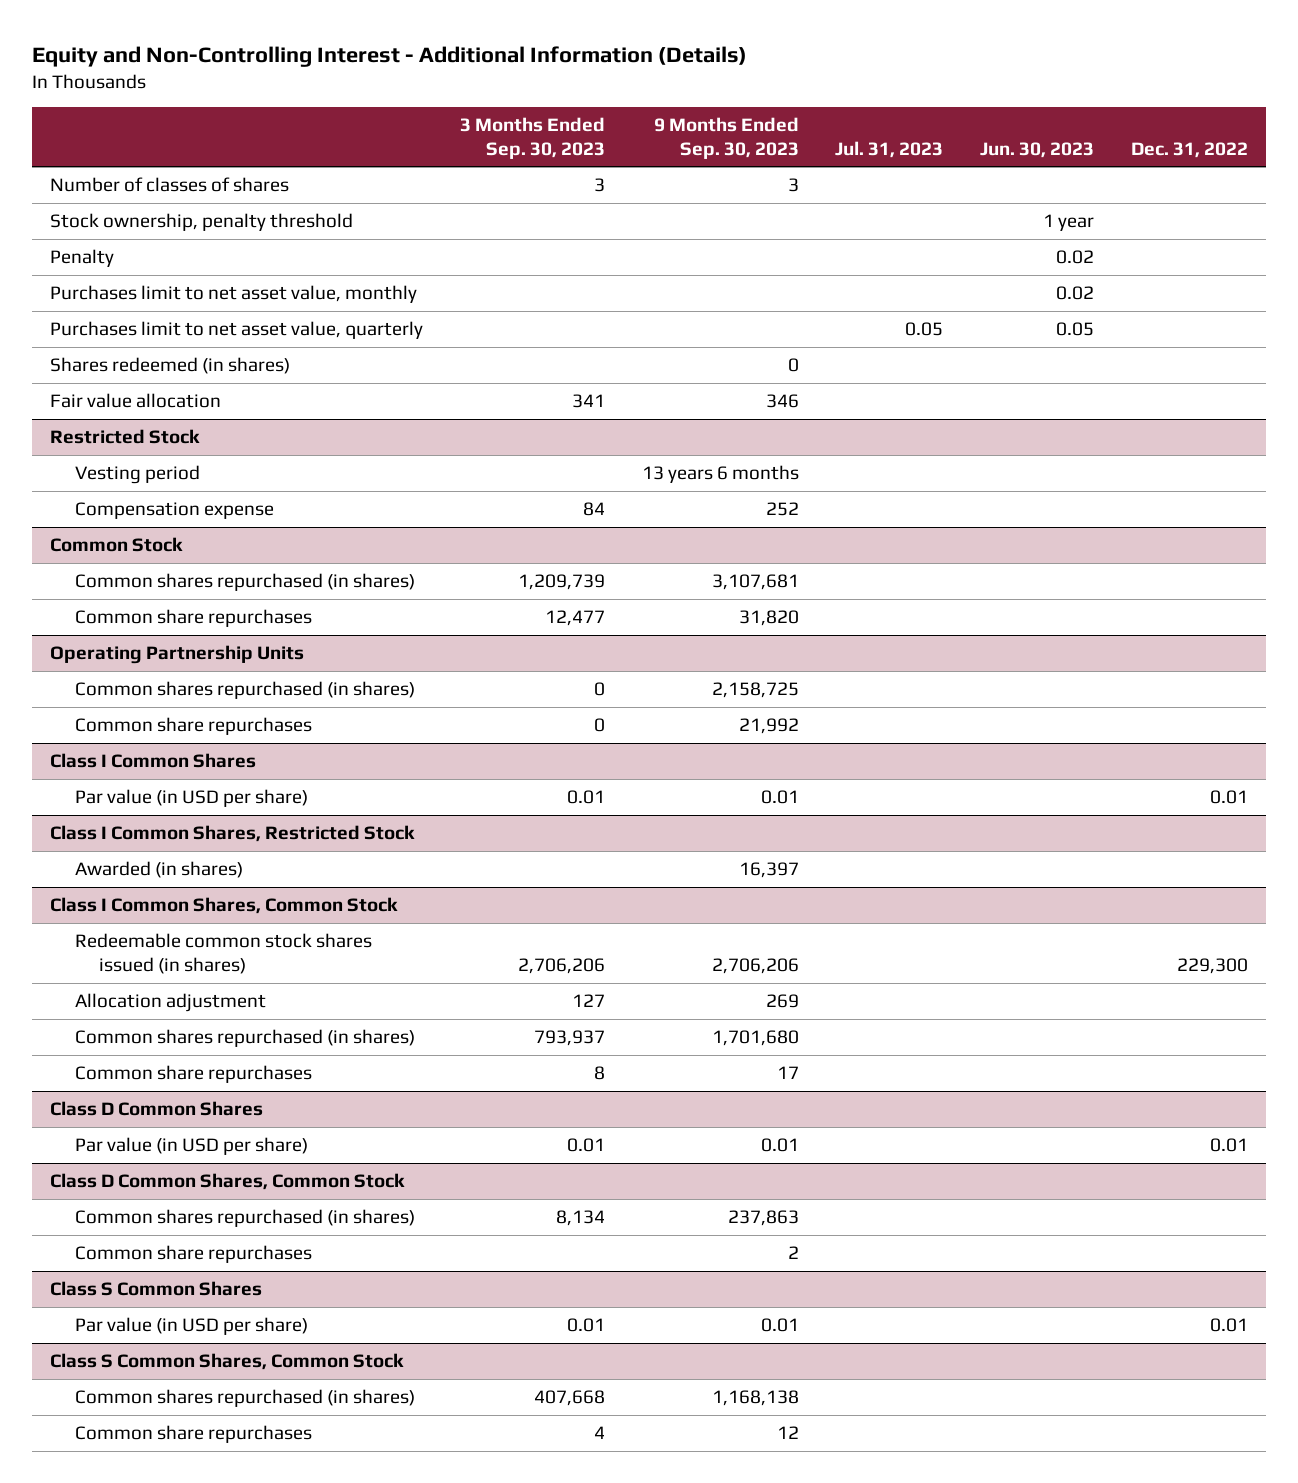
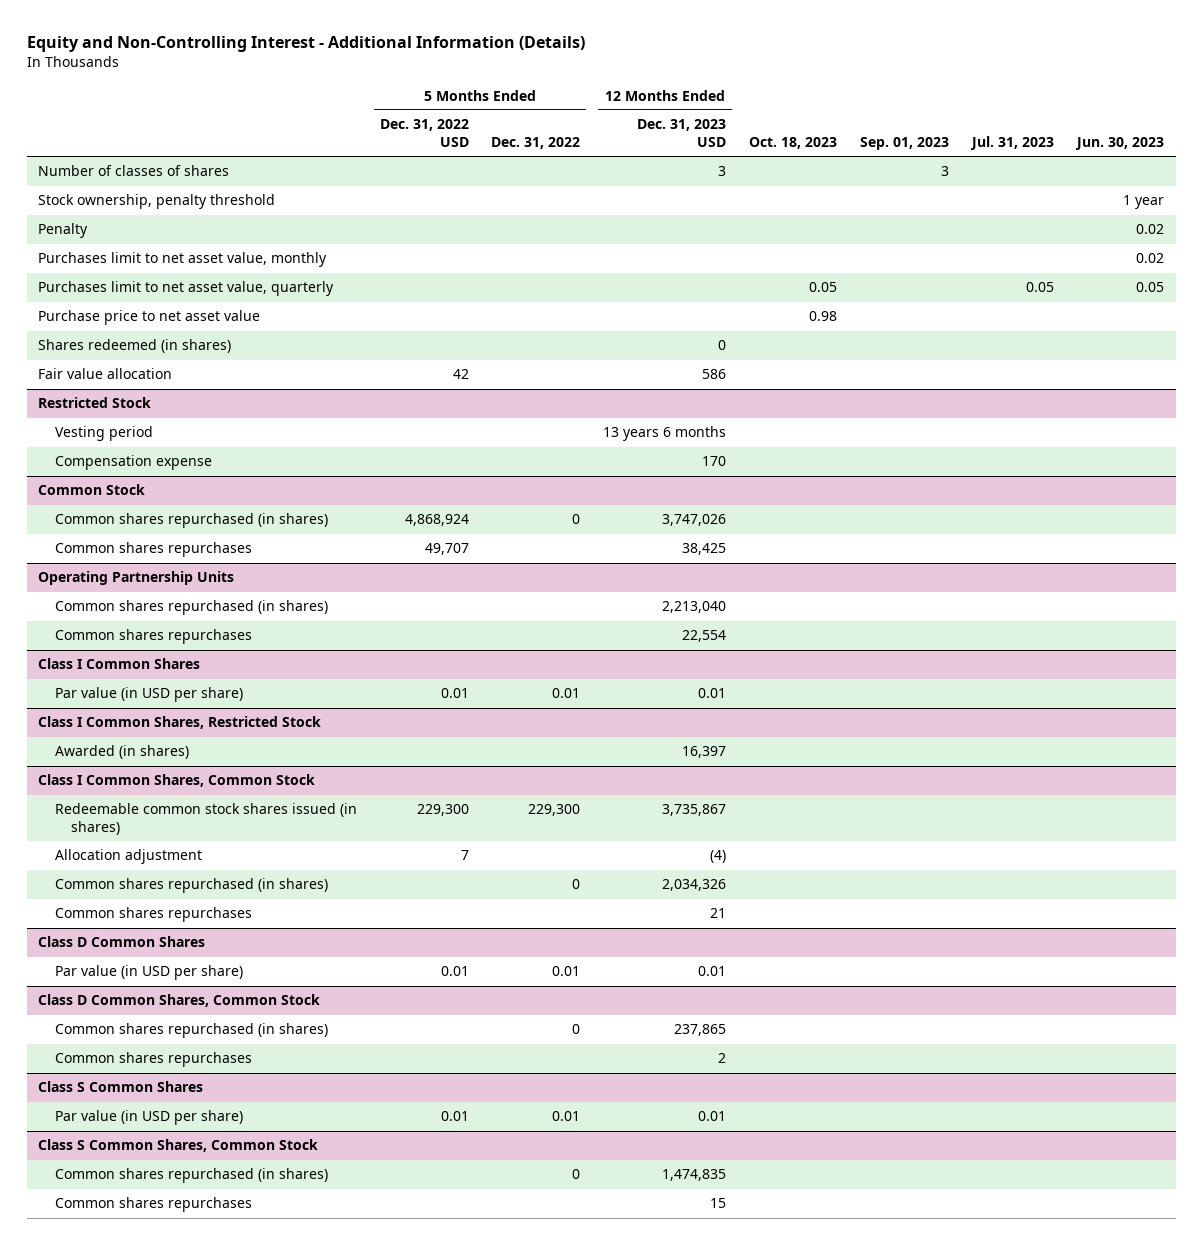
- | 3 Months Ended Sep. 30, 2023 | 9 Months Ended Sep. 30, 2023 | Jul. 31, 2023 | Jun. 30, 2023 | Dec. 31, 2022
+ | 5 Months Ended Dec. 31, 2022 USD | 5 Months Ended Dec. 31, 2022 | 12 Months Ended Dec. 31, 2023 USD | Oct. 18, 2023 | Sep. 01, 2023 | Jul. 31, 2023 | Jun. 30, 2023
+ Purchase price to net asset value | | | | 0.98 | | |
@ Common Stock
- Common share repurchases | 12,477 | 31,820 | | |
+ Common shares repurchases | 49,707 | | 38,425 | | | |
@ Operating Partnership Units
- Common share repurchases | 0 | 21,992 | | |
+ Common shares repurchases | | | 22,554 | | | |
@ Class I Common Shares, Common Stock
- Common share repurchases | 8 | 17 | | |
+ Common shares repurchases | | | 21 | | | |
@ Class D Common Shares, Common Stock
- Common share repurchases | | 2 | | |
+ Common shares repurchases | | | 2 | | | |
@ Class S Common Shares, Common Stock
- Common share repurchases | 4 | 12 | | |
+ Common shares repurchases | | | 15 | | | |

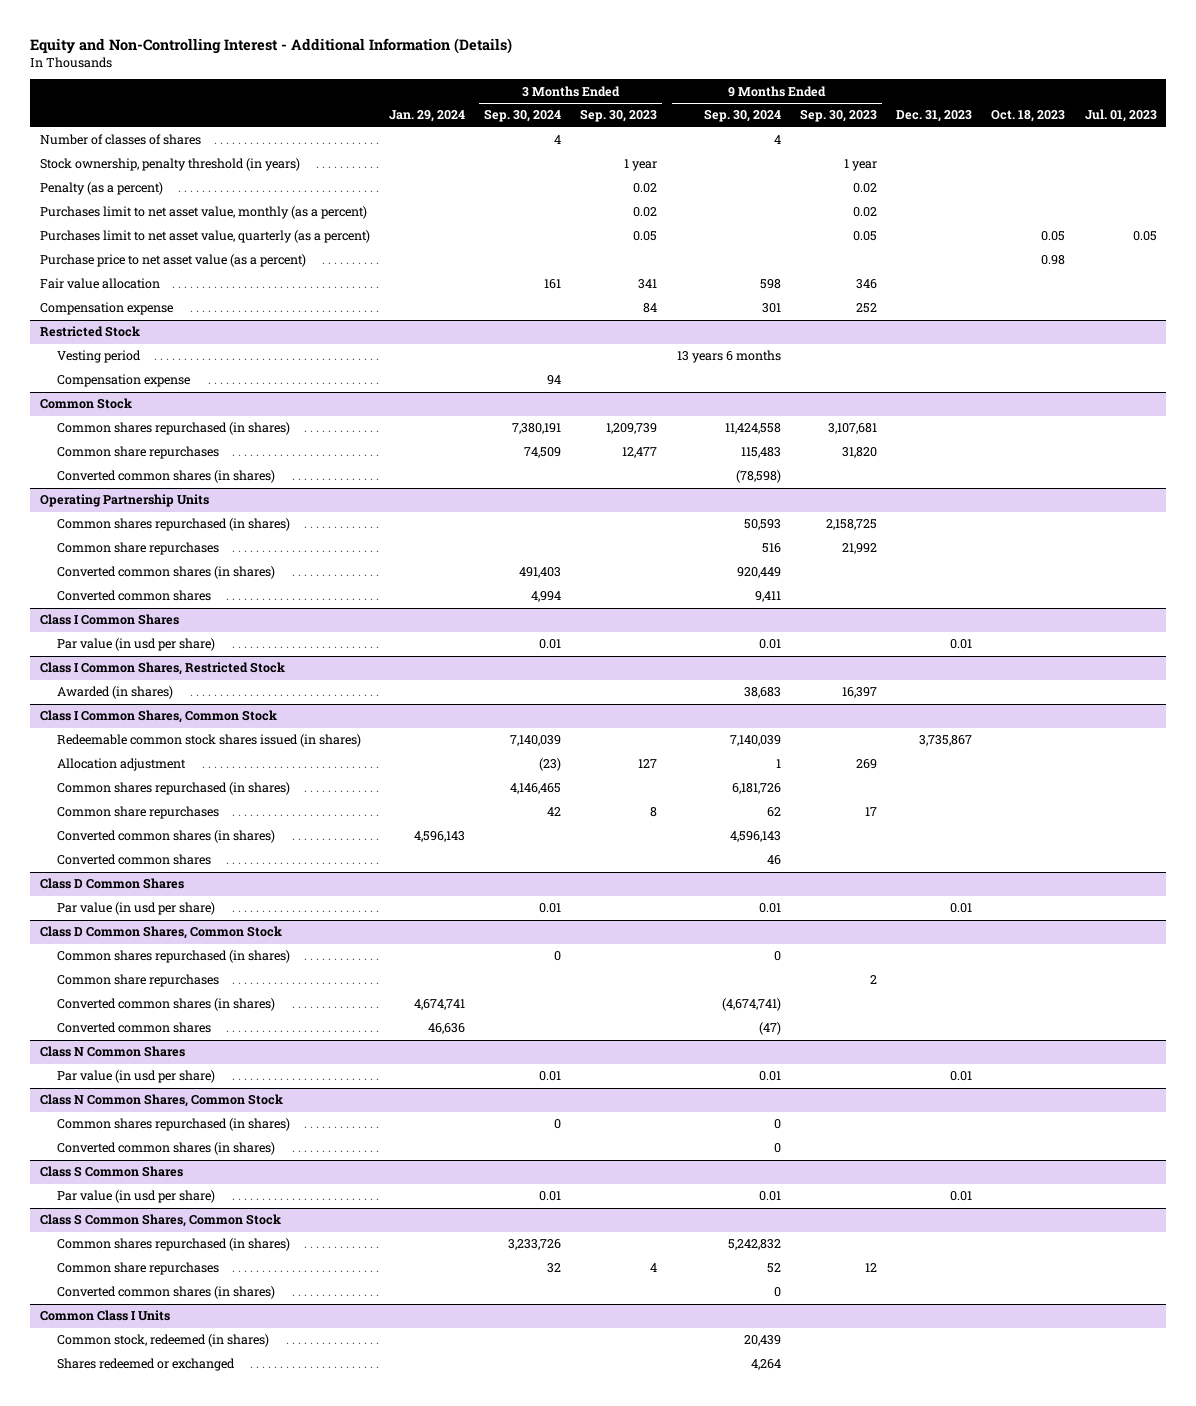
- | 5 Months Ended Dec. 31, 2022 USD | 5 Months Ended Dec. 31, 2022 | 12 Months Ended Dec. 31, 2023 USD | Oct. 18, 2023 | Sep. 01, 2023 | Jul. 31, 2023 | Jun. 30, 2023
+ | Jan. 29, 2024 | 3 Months Ended Sep. 30, 2024 | 3 Months Ended Sep. 30, 2023 | 9 Months Ended Sep. 30, 2024 | 9 Months Ended Sep. 30, 2023 | Dec. 31, 2023 | Oct. 18, 2023 | Jul. 01, 2023
- Stock ownership, penalty threshold | | | | | | | 1 year
- Penalty | | | | | | | 0.02
- Purchases limit to net asset value, monthly | | | | | | | 0.02
- Purchases limit to net asset value, quarterly | | | | 0.05 | | 0.05 | 0.05
- Purchase price to net asset value | | | | 0.98 | | |
- Shares redeemed (in shares) | | | 0 | | | |
+ Stock ownership, penalty threshold (in years) | | | 1 year | | 1 year | | |
+ Penalty (as a percent) | | | 0.02 | | 0.02 | | |
+ Purchases limit to net asset value, monthly (as a percent) | | | 0.02 | | 0.02 | | |
+ Purchases limit to net asset value, quarterly (as a percent) | | | 0.05 | | 0.05 | | 0.05 | 0.05
+ Purchase price to net asset value (as a percent) | | | | | | | 0.98 |
+ Compensation expense | | | 84 | 301 | 252 | | |
@ Common Stock
- Common shares repurchases | 49,707 | | 38,425 | | | |
+ Common share repurchases | | 74,509 | 12,477 | 115,483 | 31,820 | | |
+ Converted common shares (in shares) | | | | (78,598) | | | |
@ Operating Partnership Units
- Common shares repurchases | | | 22,554 | | | |
+ Common share repurchases | | | | 516 | 21,992 | | |
+ Converted common shares (in shares) | | 491,403 | | 920,449 | | | |
+ Converted common shares | | 4,994 | | 9,411 | | | |
@ Class I Common Shares
- Par value (in USD per share) | 0.01 | 0.01 | 0.01 | | | |
+ Par value (in usd per share) | | 0.01 | | 0.01 | | 0.01 | |
@ Class I Common Shares, Common Stock
- Common shares repurchases | | | 21 | | | |
+ Common share repurchases | | 42 | 8 | 62 | 17 | | |
+ Converted common shares (in shares) | 4,596,143 | | | 4,596,143 | | | |
+ Converted common shares | | | | 46 | | | |
@ Class D Common Shares
- Par value (in USD per share) | 0.01 | 0.01 | 0.01 | | | |
+ Par value (in usd per share) | | 0.01 | | 0.01 | | 0.01 | |
@ Class D Common Shares, Common Stock
- Common shares repurchases | | | 2 | | | |
+ Common share repurchases | | | | | 2 | | |
+ Converted common shares (in shares) | 4,674,741 | | | (4,674,741) | | | |
+ Converted common shares | 46,636 | | | (47) | | | |
+ Class N Common Shares
+ Par value (in usd per share) | | 0.01 | | 0.01 | | 0.01 | |
+ Class N Common Shares, Common Stock
+ Common shares repurchased (in shares) | | 0 | | 0 | | | |
+ Converted common shares (in shares) | | | | 0 | | | |
@ Class S Common Shares
- Par value (in USD per share) | 0.01 | 0.01 | 0.01 | | | |
+ Par value (in usd per share) | | 0.01 | | 0.01 | | 0.01 | |
@ Class S Common Shares, Common Stock
- Common shares repurchases | | | 15 | | | |
+ Common share repurchases | | 32 | 4 | 52 | 12 | | |
+ Converted common shares (in shares) | | | | 0 | | | |
+ Common Class I Units
+ Common stock, redeemed (in shares) | | | | 20,439 | | | |
+ Shares redeemed or exchanged | | | | 4,264 | | | |

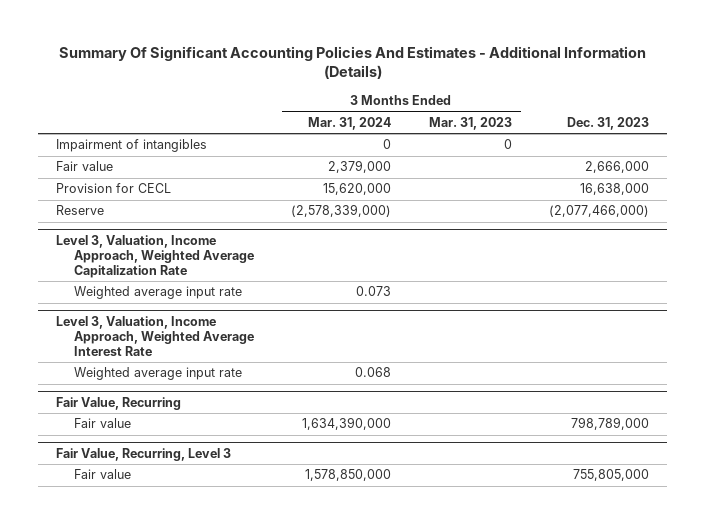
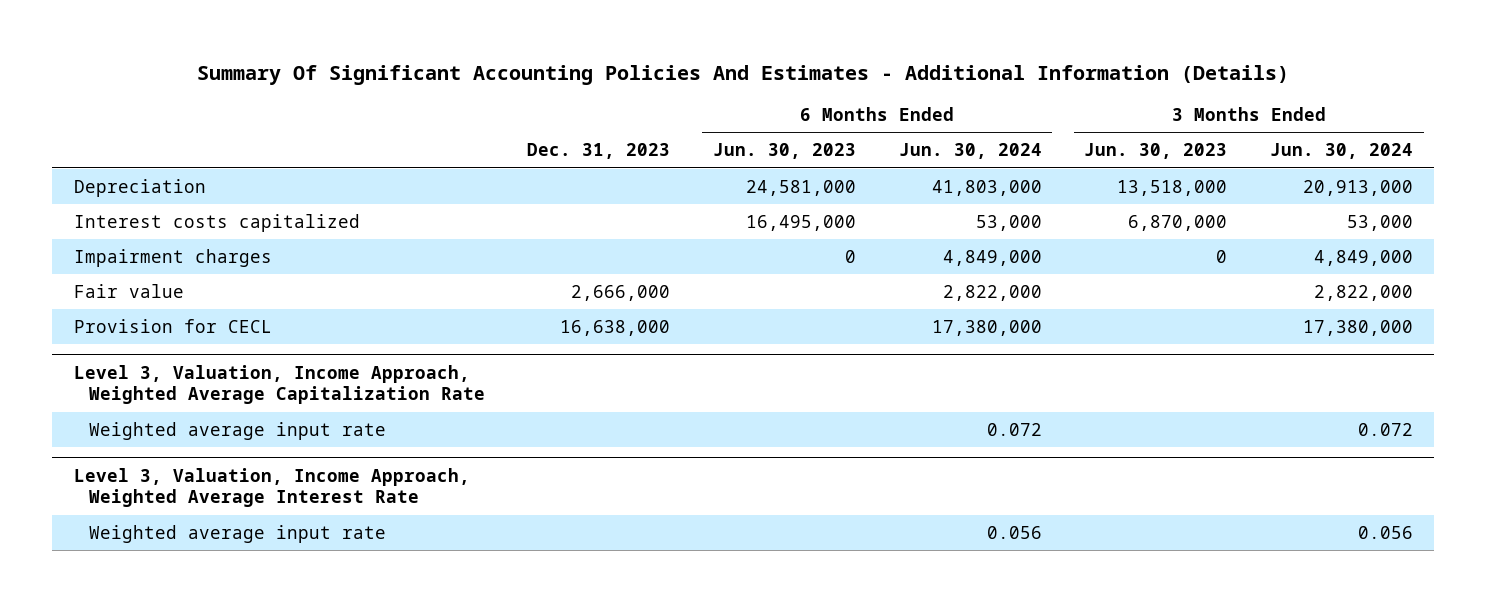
- | 3 Months Ended Mar. 31, 2024 | 3 Months Ended Mar. 31, 2023 | Dec. 31, 2023
+ | Dec. 31, 2023 | 6 Months Ended Jun. 30, 2023 | 6 Months Ended Jun. 30, 2024 | 3 Months Ended Jun. 30, 2023 | 3 Months Ended Jun. 30, 2024
- Impairment of intangibles | 0 | 0 |
+ Depreciation | | 24,581,000 | 41,803,000 | 13,518,000 | 20,913,000
+ Interest costs capitalized | | 16,495,000 | 53,000 | 6,870,000 | 53,000
+ Impairment charges | | 0 | 4,849,000 | 0 | 4,849,000
- Reserve | (2,578,339,000) | | (2,077,466,000)
- Fair Value, Recurring
- Fair value | 1,634,390,000 | | 798,789,000
- Fair Value, Recurring, Level 3
- Fair value | 1,578,850,000 | | 755,805,000

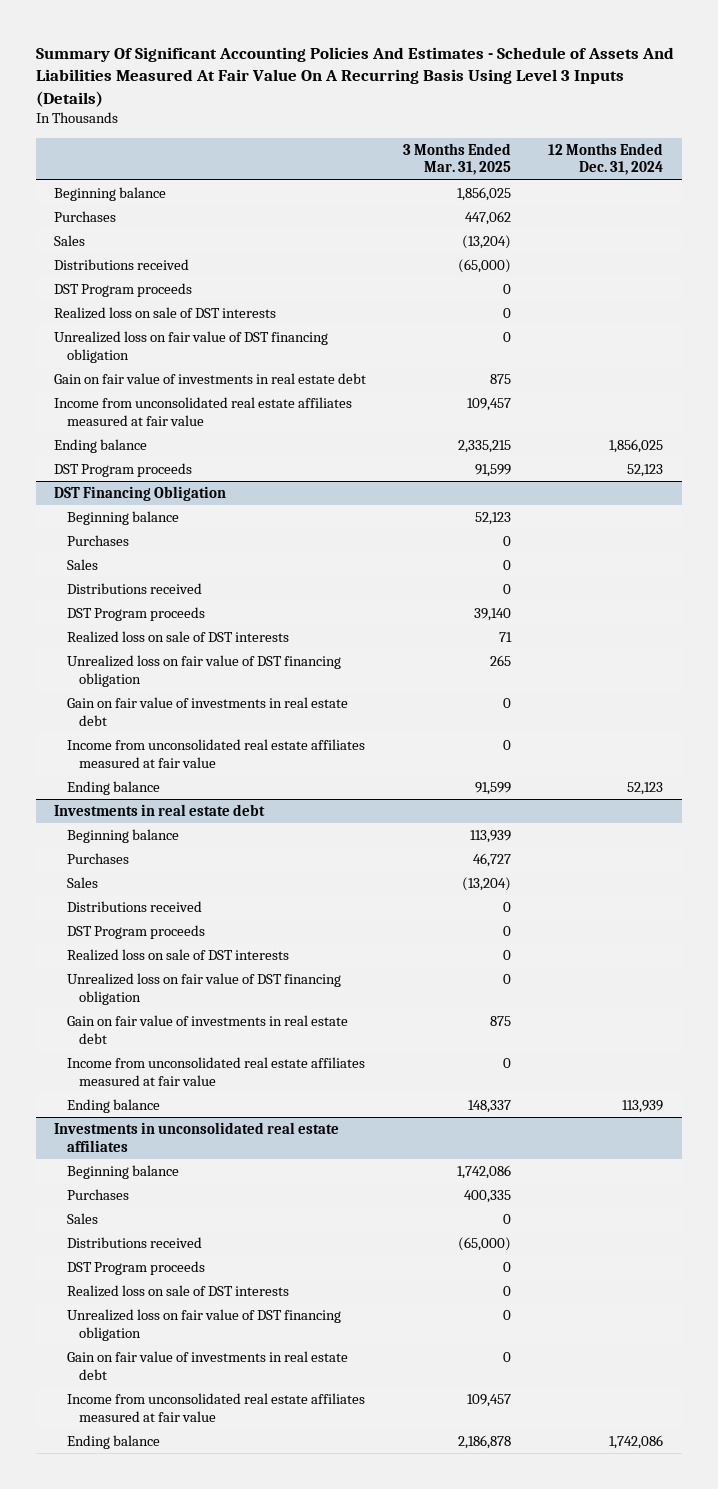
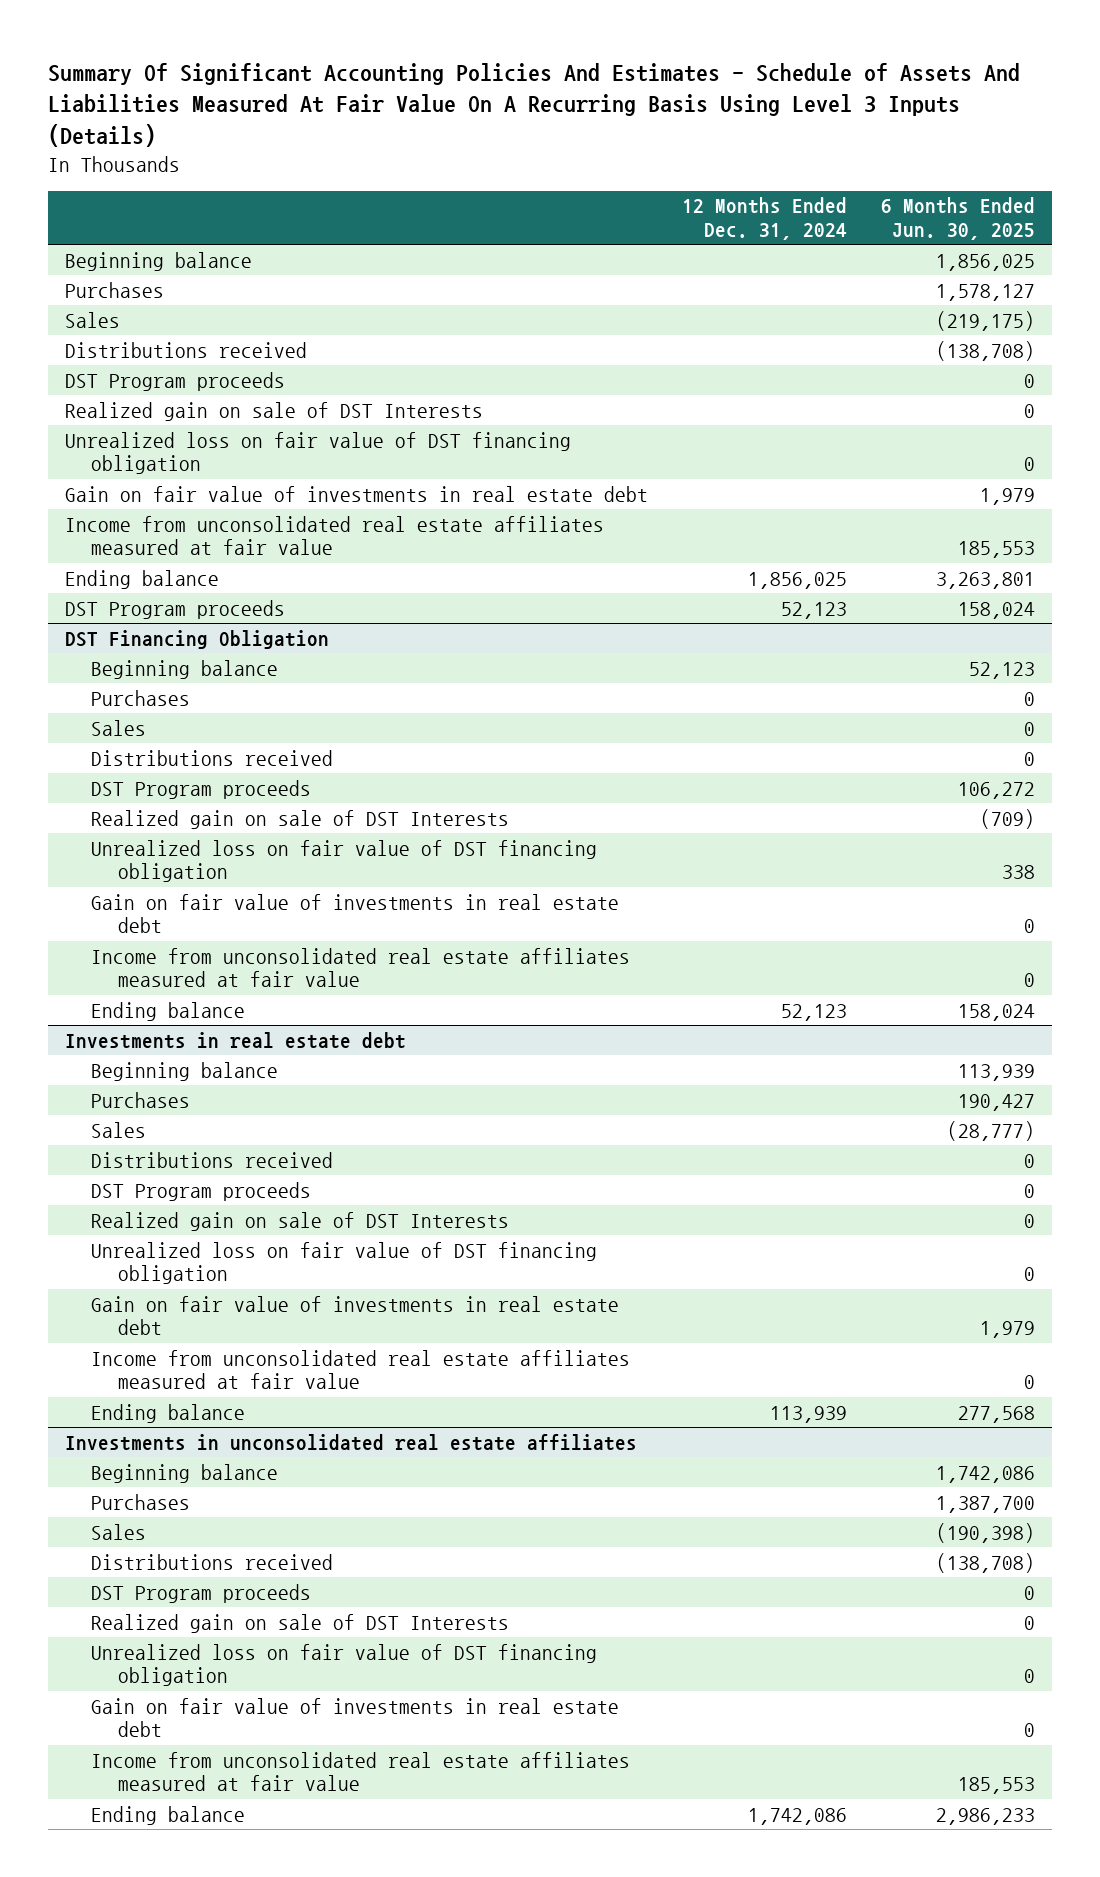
- | 3 Months Ended Mar. 31, 2025 | 12 Months Ended Dec. 31, 2024
+ | 12 Months Ended Dec. 31, 2024 | 6 Months Ended Jun. 30, 2025
- Realized loss on sale of DST interests | 0 |
+ Realized gain on sale of DST Interests | | 0
@ DST Financing Obligation
- Realized loss on sale of DST interests | 71 |
+ Realized gain on sale of DST Interests | | (709)
@ Investments in real estate debt
- Realized loss on sale of DST interests | 0 |
+ Realized gain on sale of DST Interests | | 0
@ Investments in unconsolidated real estate affiliates
- Realized loss on sale of DST interests | 0 |
+ Realized gain on sale of DST Interests | | 0

